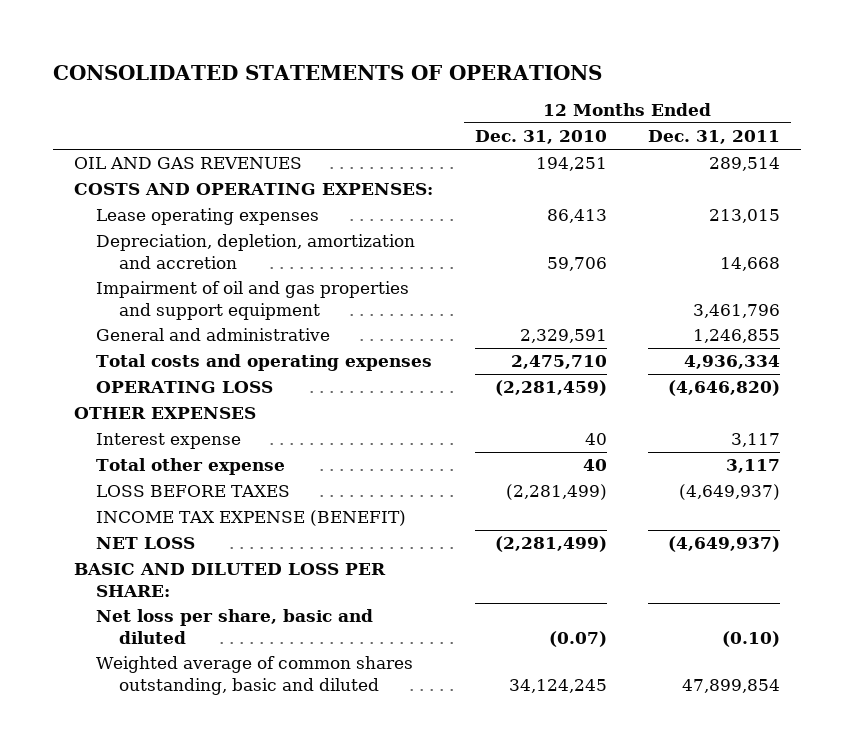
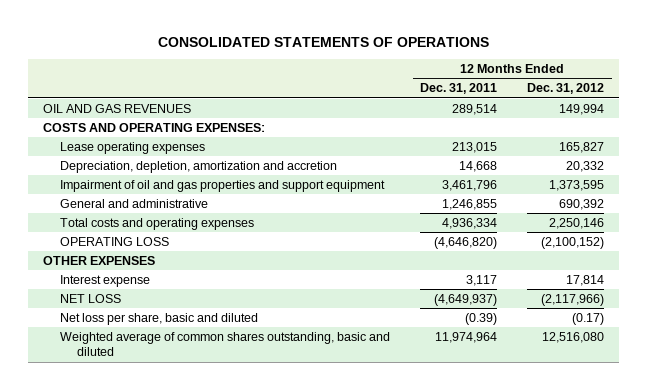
- | 12 Months Ended Dec. 31, 2010 | 12 Months Ended Dec. 31, 2011
+ | 12 Months Ended Dec. 31, 2011 | 12 Months Ended Dec. 31, 2012
- Total other expense | 40 | 3,117
- LOSS BEFORE TAXES | (2,281,499) | (4,649,937)
- INCOME TAX EXPENSE (BENEFIT)
- BASIC AND DILUTED LOSS PER SHARE:
- Net loss per share, basic and diluted | (0.07) | (0.10)
- Weighted average of common shares outstanding, basic and diluted | 34,124,245 | 47,899,854
+ Net loss per share, basic and diluted | (0.39) | (0.17)
+ Weighted average of common shares outstanding, basic and diluted | 11,974,964 | 12,516,080

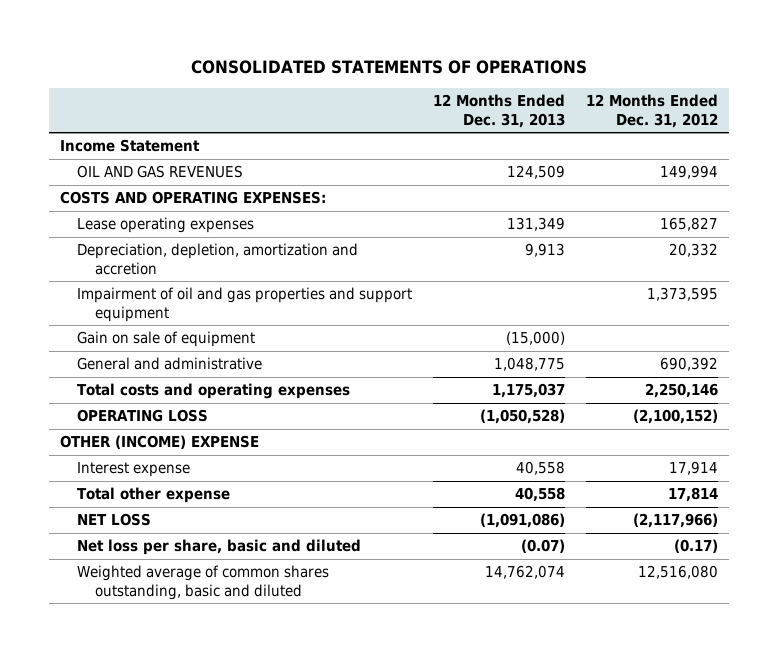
- | 12 Months Ended Dec. 31, 2011 | 12 Months Ended Dec. 31, 2012
+ | 12 Months Ended Dec. 31, 2013 | 12 Months Ended Dec. 31, 2012
+ Income Statement
+ Gain on sale of equipment | (15,000) |
- OTHER EXPENSES
- Interest expense | 3,117 | 17,814
+ OTHER (INCOME) EXPENSE
+ Interest expense | 40,558 | 17,914
+ Total other expense | 40,558 | 17,814

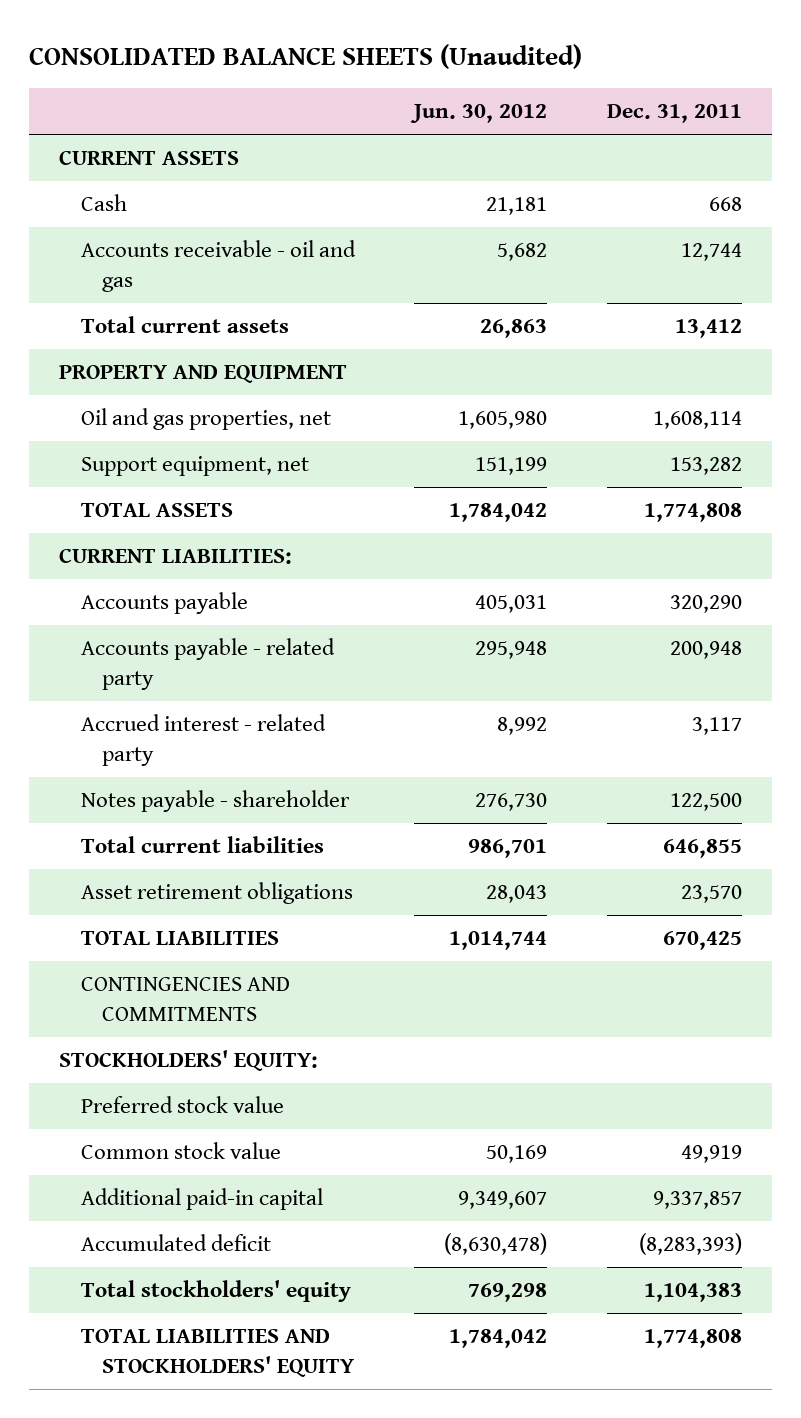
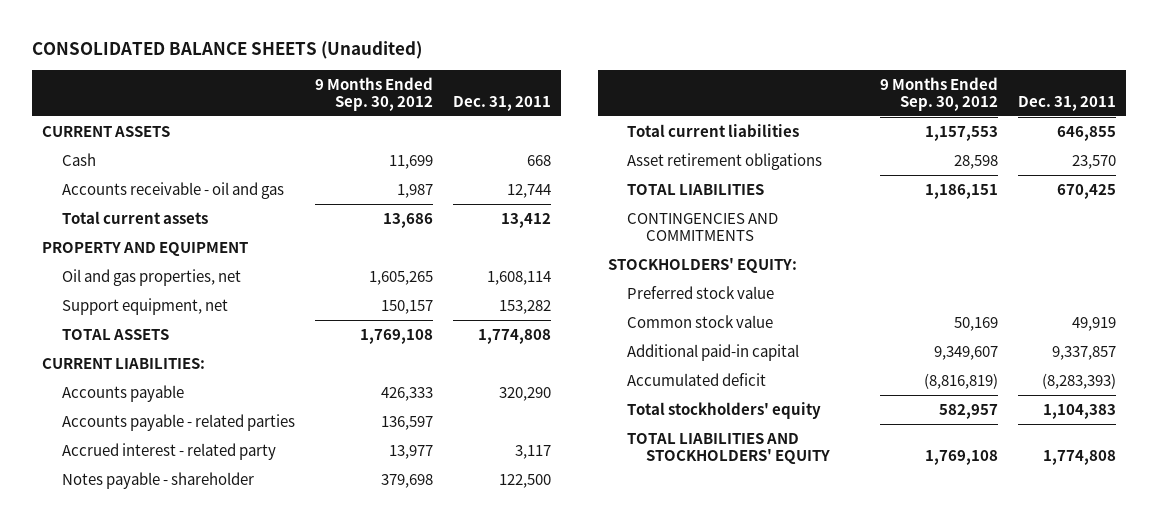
- | Jun. 30, 2012 | Dec. 31, 2011
+ | 9 Months Ended Sep. 30, 2012 | Dec. 31, 2011
- Accounts payable - related party | 295,948 | 200,948
+ Accounts payable - related parties | 136,597 |

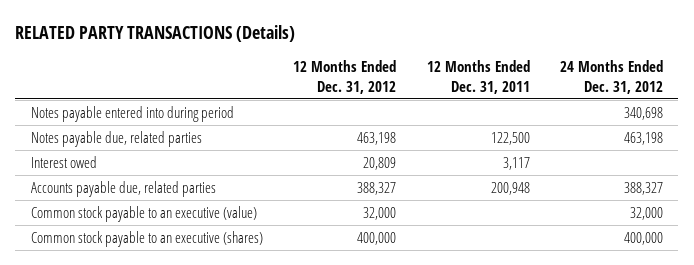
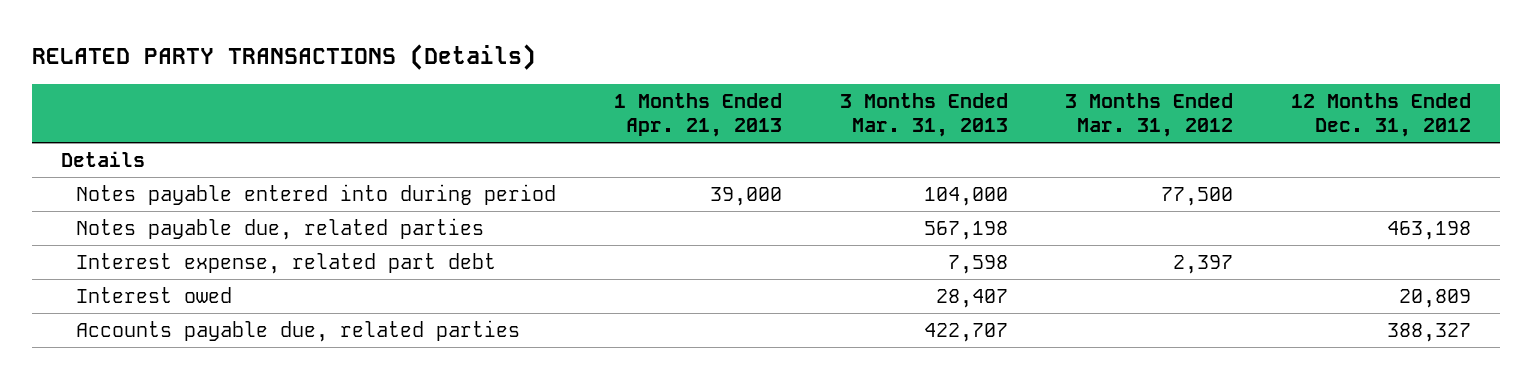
- | 12 Months Ended Dec. 31, 2012 | 12 Months Ended Dec. 31, 2011 | 24 Months Ended Dec. 31, 2012
+ | 1 Months Ended Apr. 21, 2013 | 3 Months Ended Mar. 31, 2013 | 3 Months Ended Mar. 31, 2012 | 12 Months Ended Dec. 31, 2012
+ Details
+ Interest expense, related part debt | | 7,598 | 2,397 |
- Common stock payable to an executive (value) | 32,000 | | 32,000
- Common stock payable to an executive (shares) | 400,000 | | 400,000

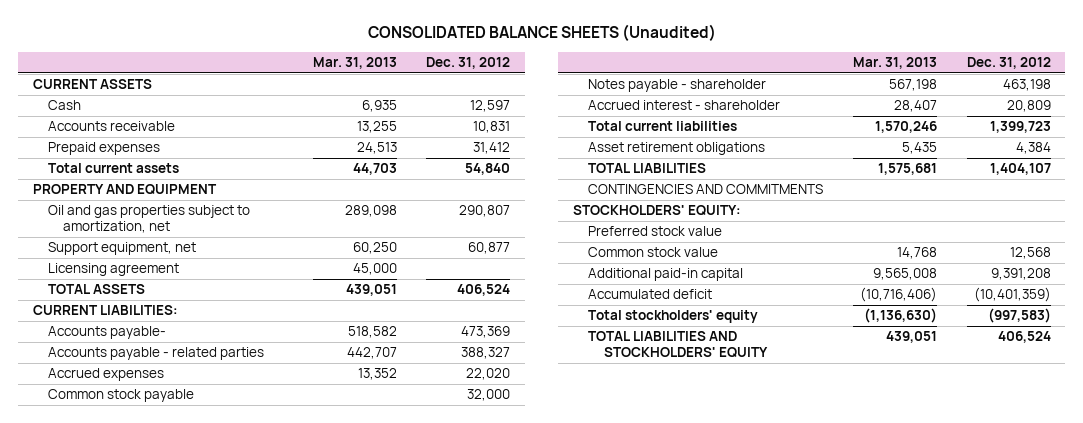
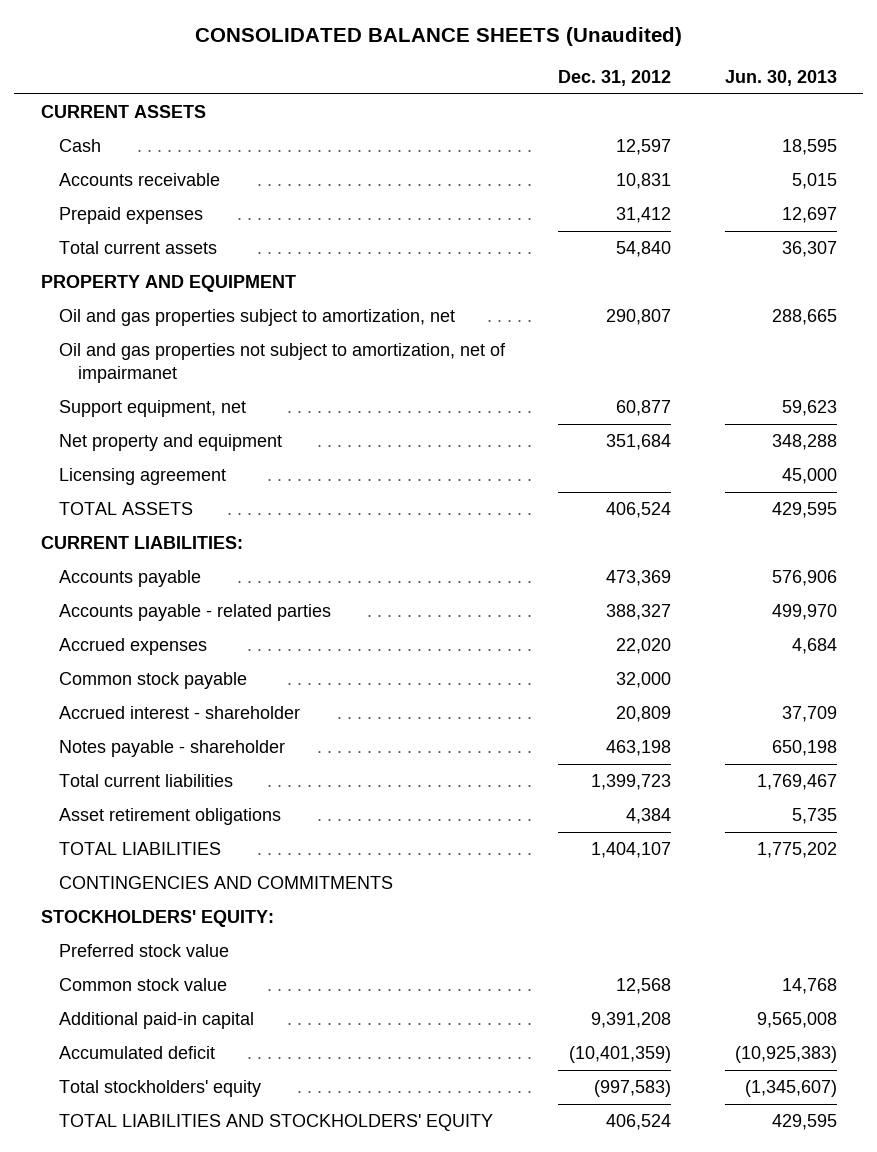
- | Mar. 31, 2013 | Dec. 31, 2012
+ | Dec. 31, 2012 | Jun. 30, 2013
+ Oil and gas properties not subject to amortization, net of impairmanet
+ Net property and equipment | 351,684 | 348,288
- Accounts payable- | 518,582 | 473,369
+ Accounts payable | 473,369 | 576,906
moved down: Notes payable - shareholder | 463,198 | 650,198

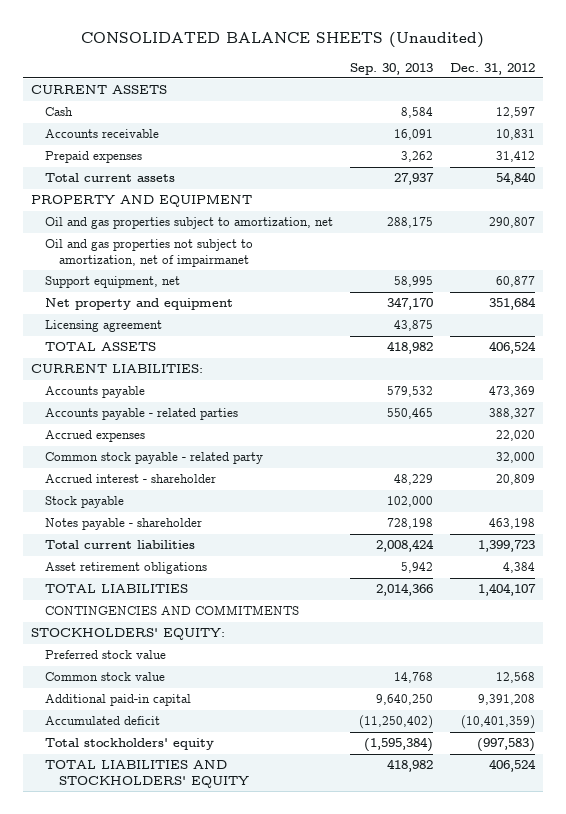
- | Dec. 31, 2012 | Jun. 30, 2013
+ | Sep. 30, 2013 | Dec. 31, 2012
- Common stock payable | 32,000 |
+ Common stock payable - related party | | 32,000
+ Stock payable | 102,000 |

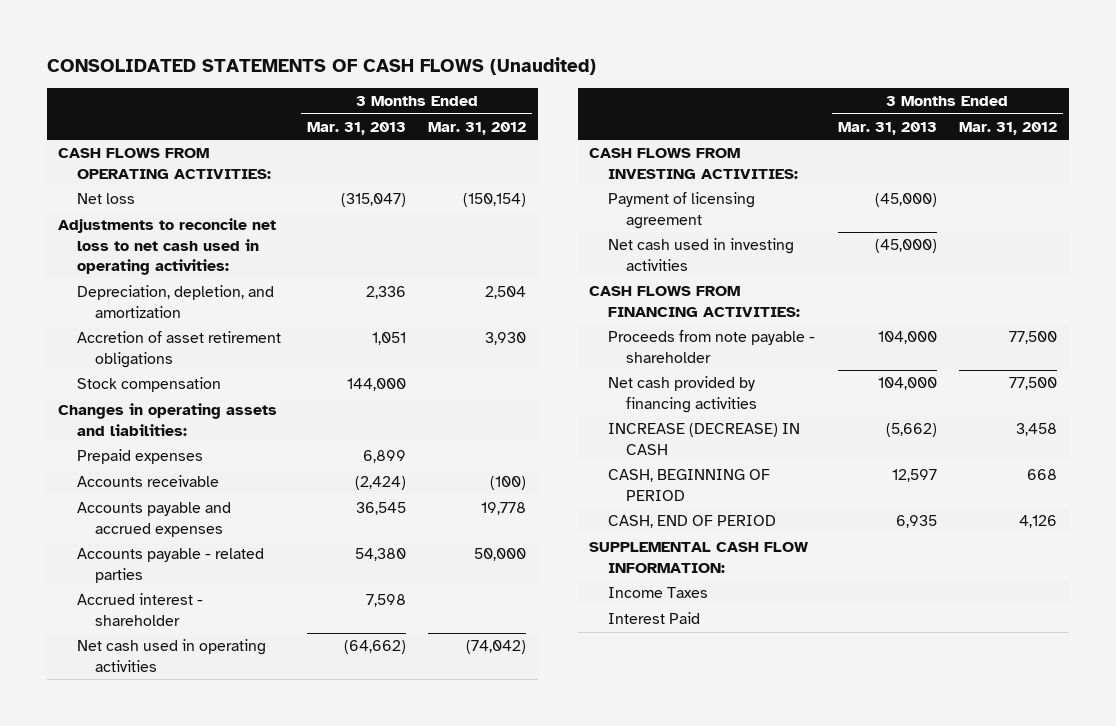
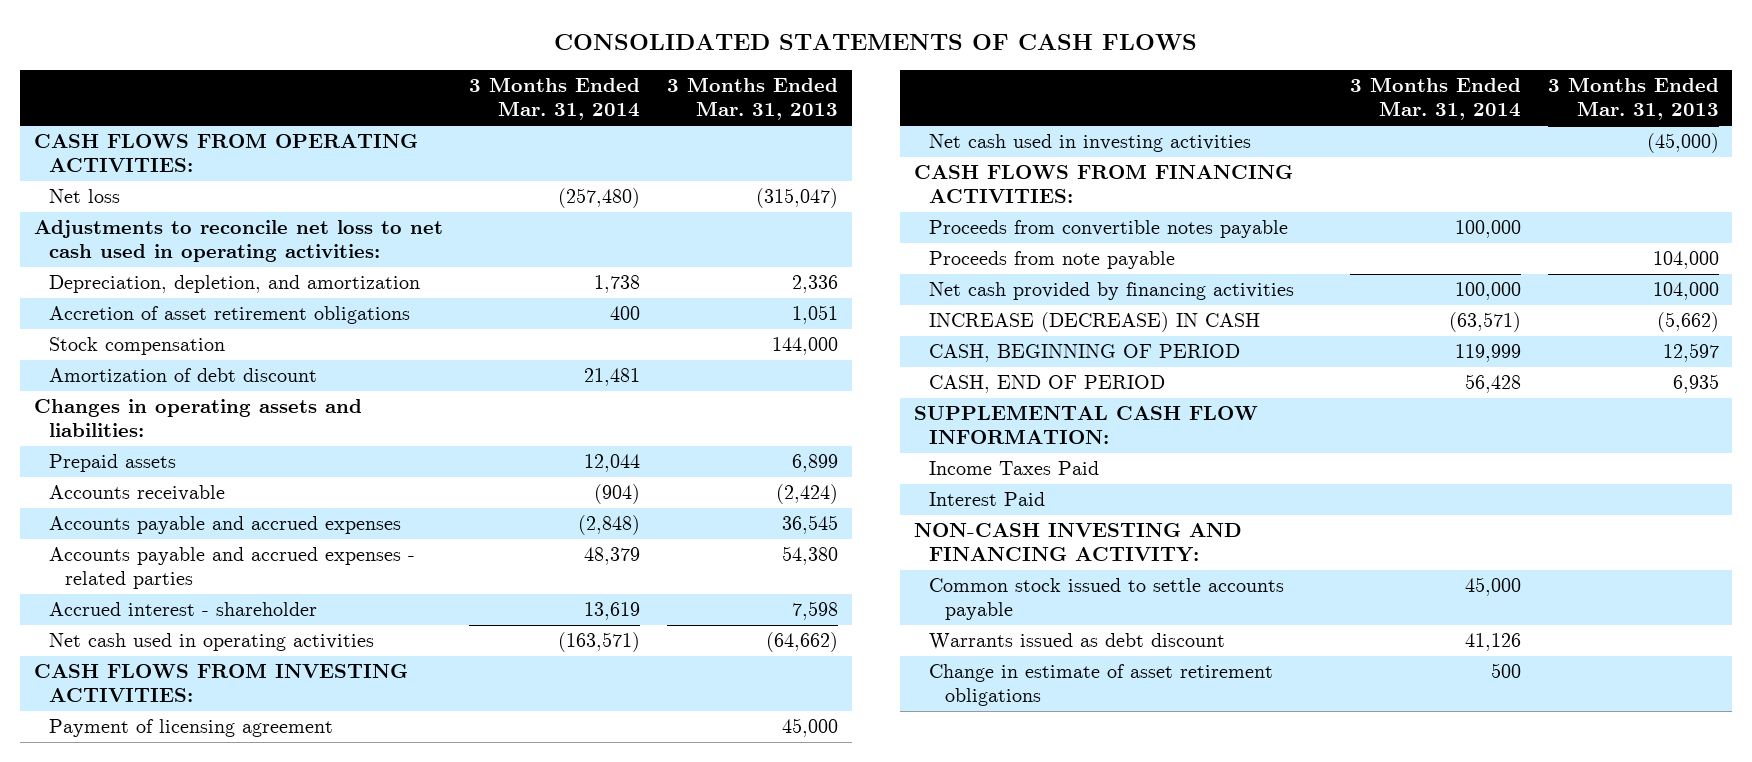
- CONSOLIDATED STATEMENTS OF CASH FLOWS (Unaudited)
+ CONSOLIDATED STATEMENTS OF CASH FLOWS
- | 3 Months Ended Mar. 31, 2013 | 3 Months Ended Mar. 31, 2012
+ | 3 Months Ended Mar. 31, 2014 | 3 Months Ended Mar. 31, 2013
+ Amortization of debt discount | 21,481 |
- Prepaid expenses | 6,899 |
+ Prepaid assets | 12,044 | 6,899
- Accounts payable - related parties | 54,380 | 50,000
+ Accounts payable and accrued expenses - related parties | 48,379 | 54,380
- Payment of licensing agreement | (45,000) |
+ Payment of licensing agreement | | 45,000
- Proceeds from note payable - shareholder | 104,000 | 77,500
+ Proceeds from convertible notes payable | 100,000 |
+ Proceeds from note payable | | 104,000
- Income Taxes
+ Income Taxes Paid
+ NON-CASH INVESTING AND FINANCING ACTIVITY:
+ Common stock issued to settle accounts payable | 45,000 |
+ Warrants issued as debt discount | 41,126 |
+ Change in estimate of asset retirement obligations | 500 |

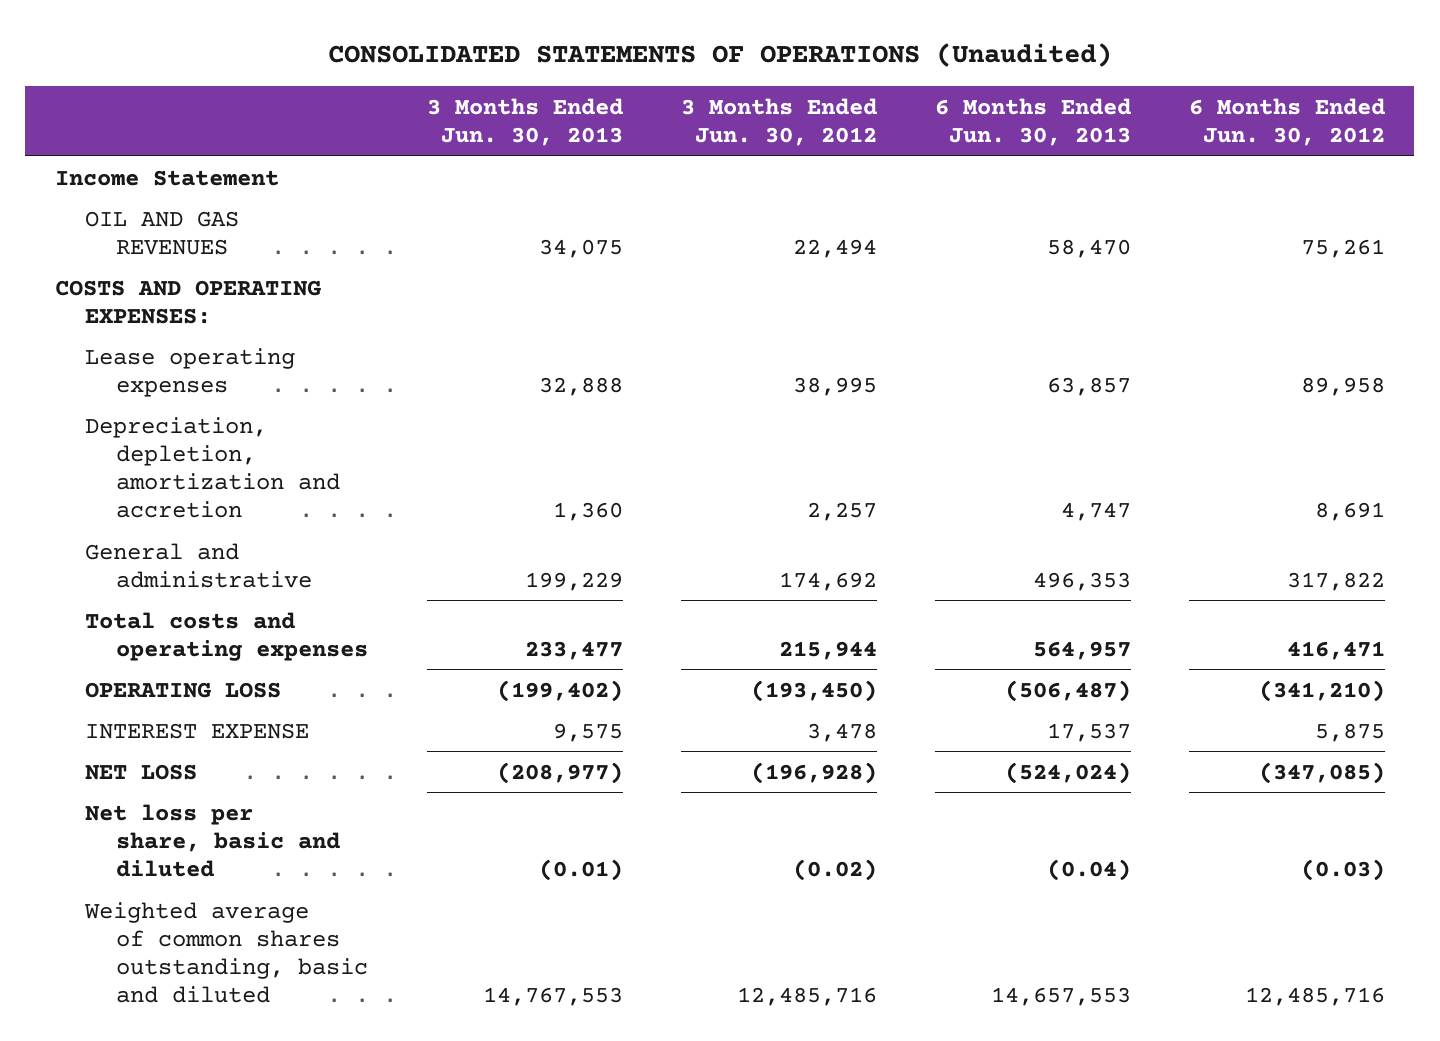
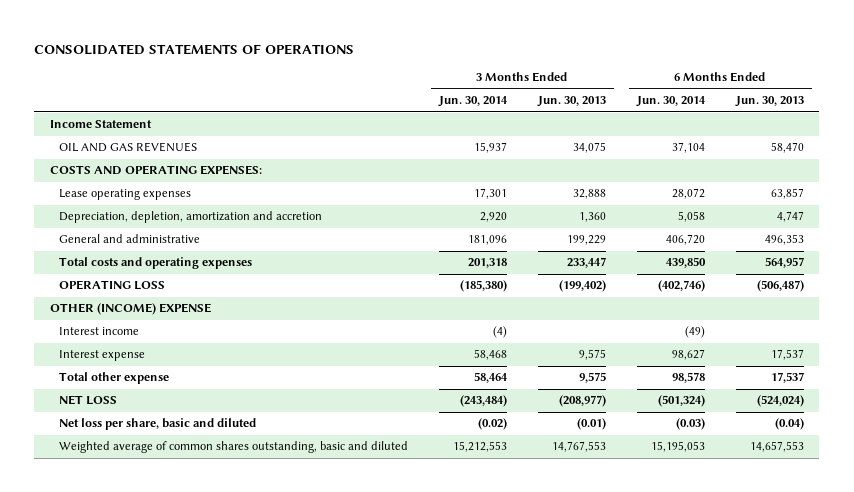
- CONSOLIDATED STATEMENTS OF OPERATIONS (Unaudited)
+ CONSOLIDATED STATEMENTS OF OPERATIONS
- | 3 Months Ended Jun. 30, 2013 | 3 Months Ended Jun. 30, 2012 | 6 Months Ended Jun. 30, 2013 | 6 Months Ended Jun. 30, 2012
+ | 3 Months Ended Jun. 30, 2014 | 3 Months Ended Jun. 30, 2013 | 6 Months Ended Jun. 30, 2014 | 6 Months Ended Jun. 30, 2013
- Total costs and operating expenses | 233,477 | 215,944 | 564,957 | 416,471
+ Total costs and operating expenses | 201,318 | 233,447 | 439,850 | 564,957
- INTEREST EXPENSE | 9,575 | 3,478 | 17,537 | 5,875
+ OTHER (INCOME) EXPENSE
+ Interest income | (4) | | (49) |
+ Interest expense | 58,468 | 9,575 | 98,627 | 17,537
+ Total other expense | 58,464 | 9,575 | 98,578 | 17,537

